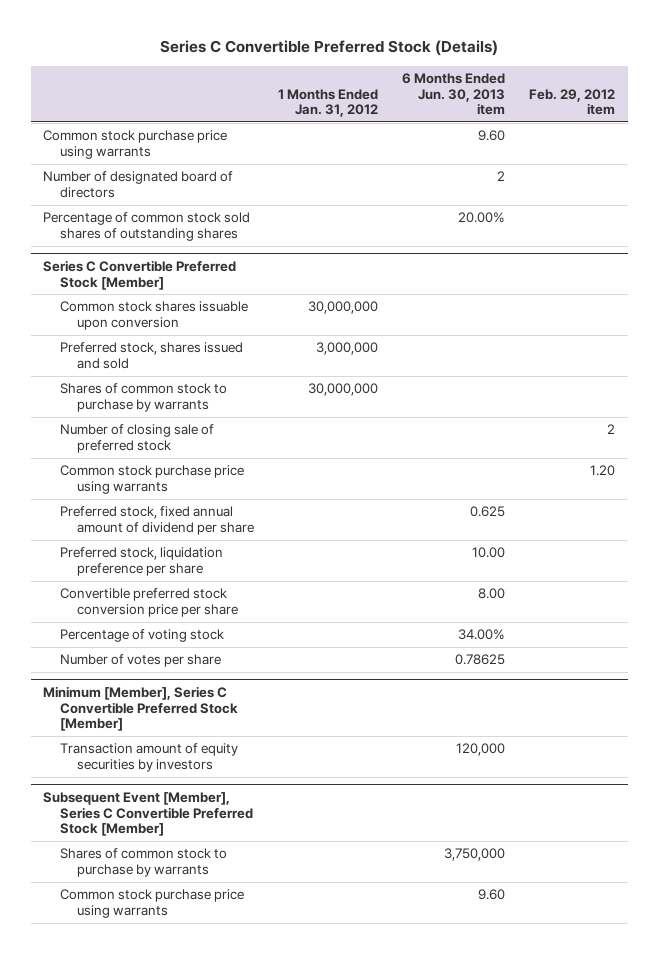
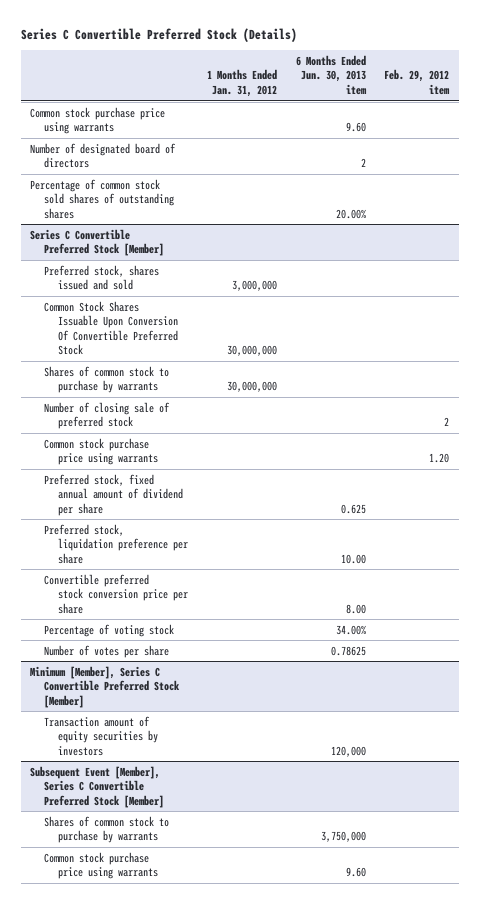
@ Series C Convertible Preferred Stock [Member]
- Common stock shares issuable upon conversion | 30,000,000 | |
+ Common Stock Shares Issuable Upon Conversion Of Convertible Preferred Stock | 30,000,000 | |

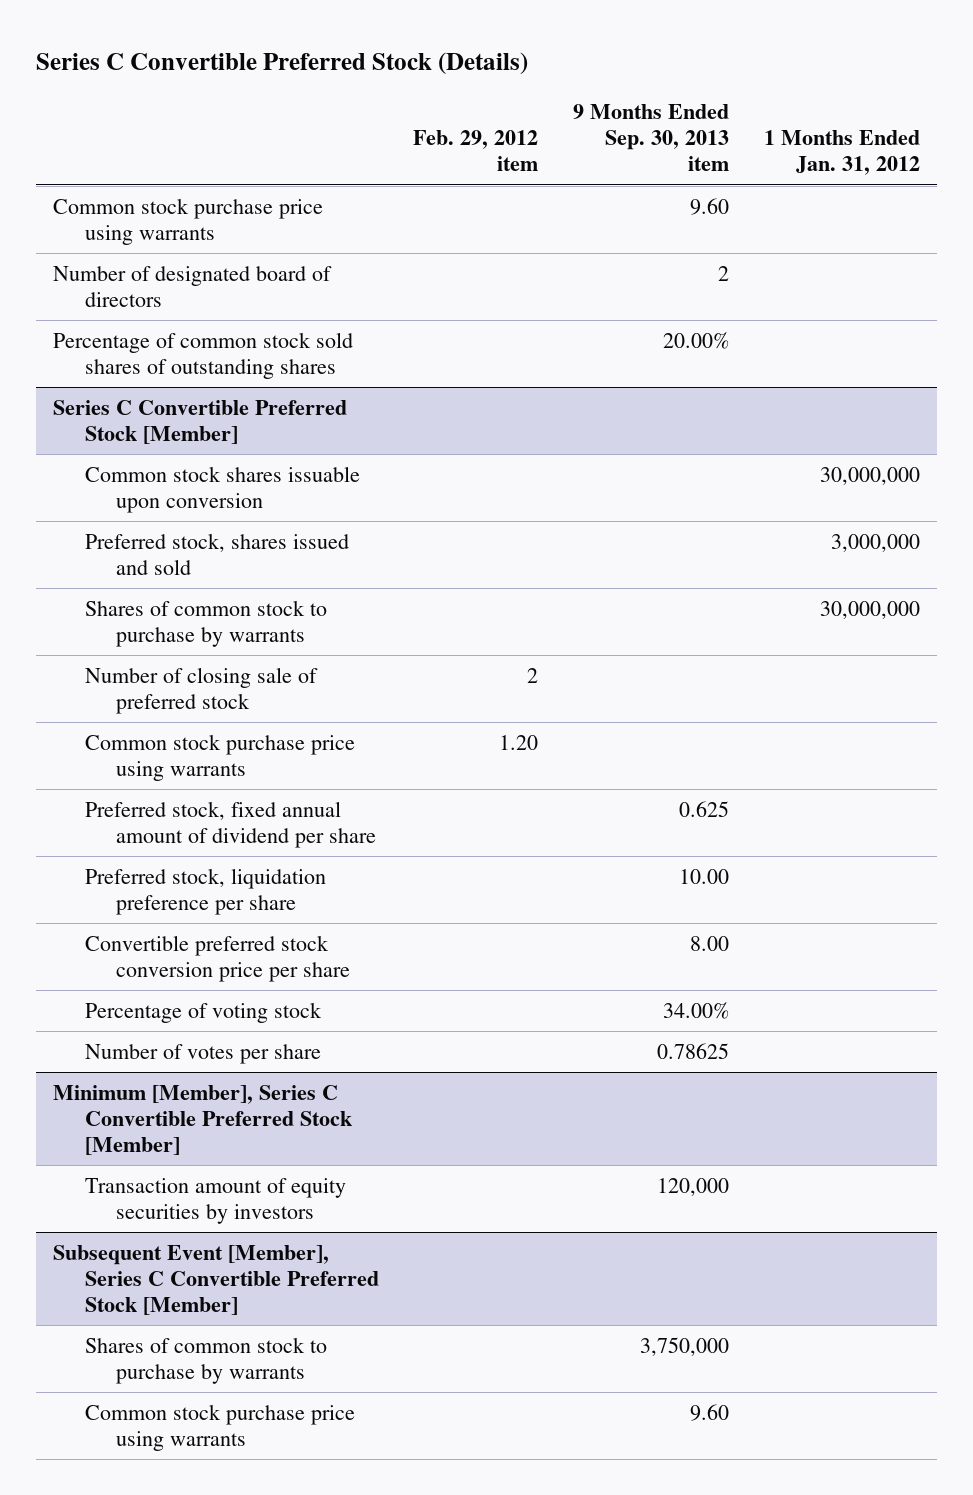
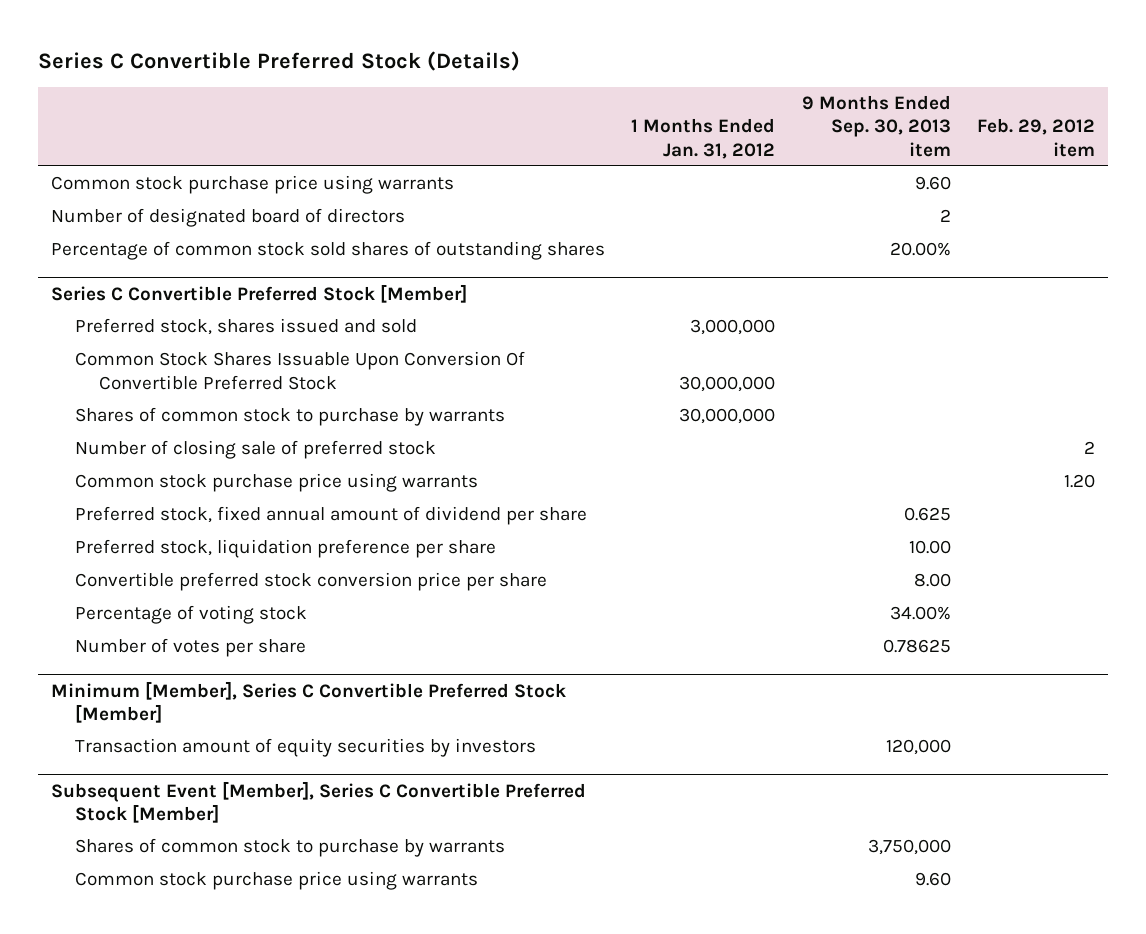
- | Feb. 29, 2012 item | 9 Months Ended Sep. 30, 2013 item | 1 Months Ended Jan. 31, 2012
+ | 1 Months Ended Jan. 31, 2012 | 9 Months Ended Sep. 30, 2013 item | Feb. 29, 2012 item
@ Series C Convertible Preferred Stock [Member]
- Common stock shares issuable upon conversion | | | 30,000,000
+ Common Stock Shares Issuable Upon Conversion Of Convertible Preferred Stock | 30,000,000 | |

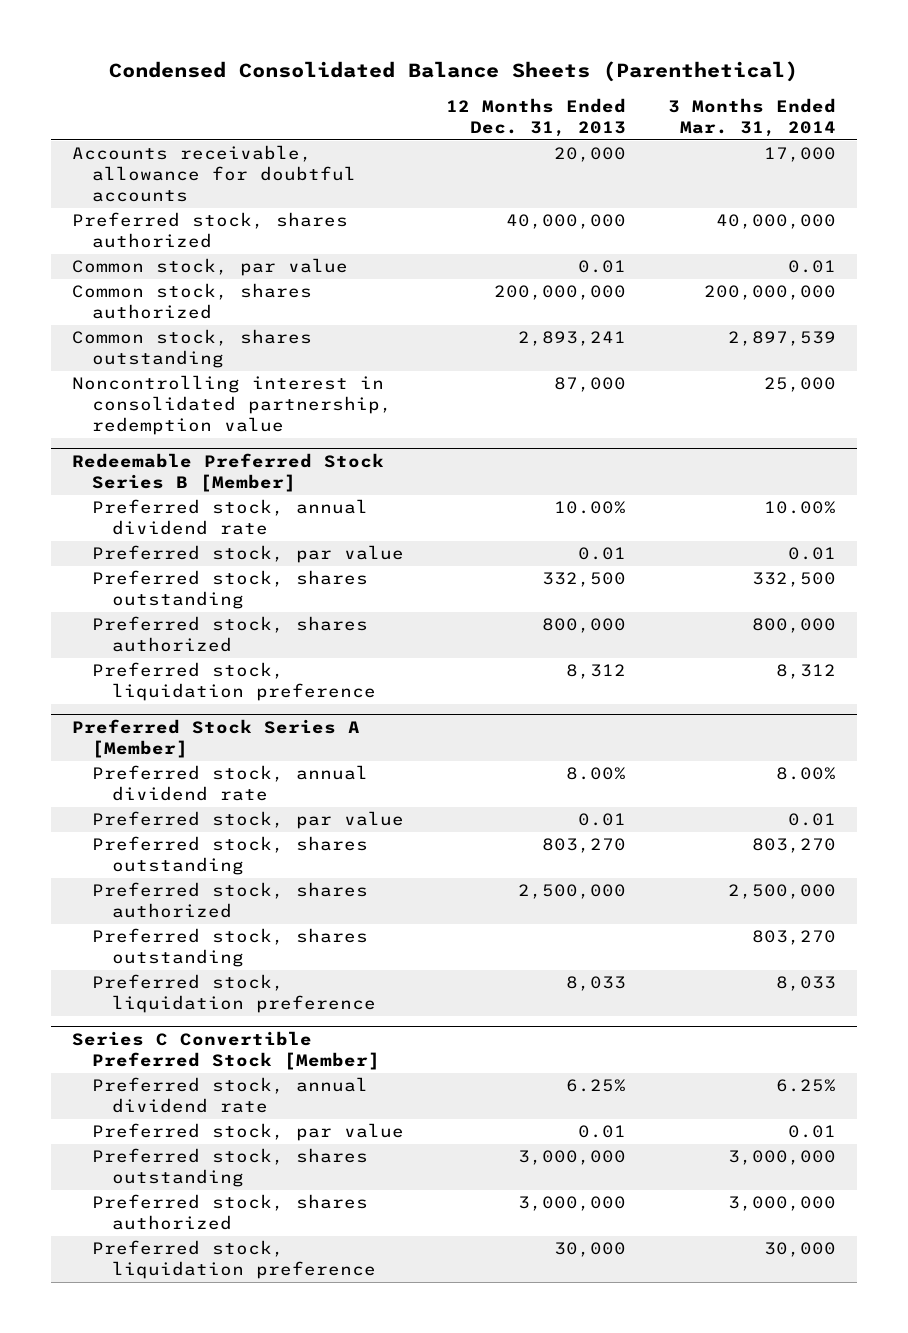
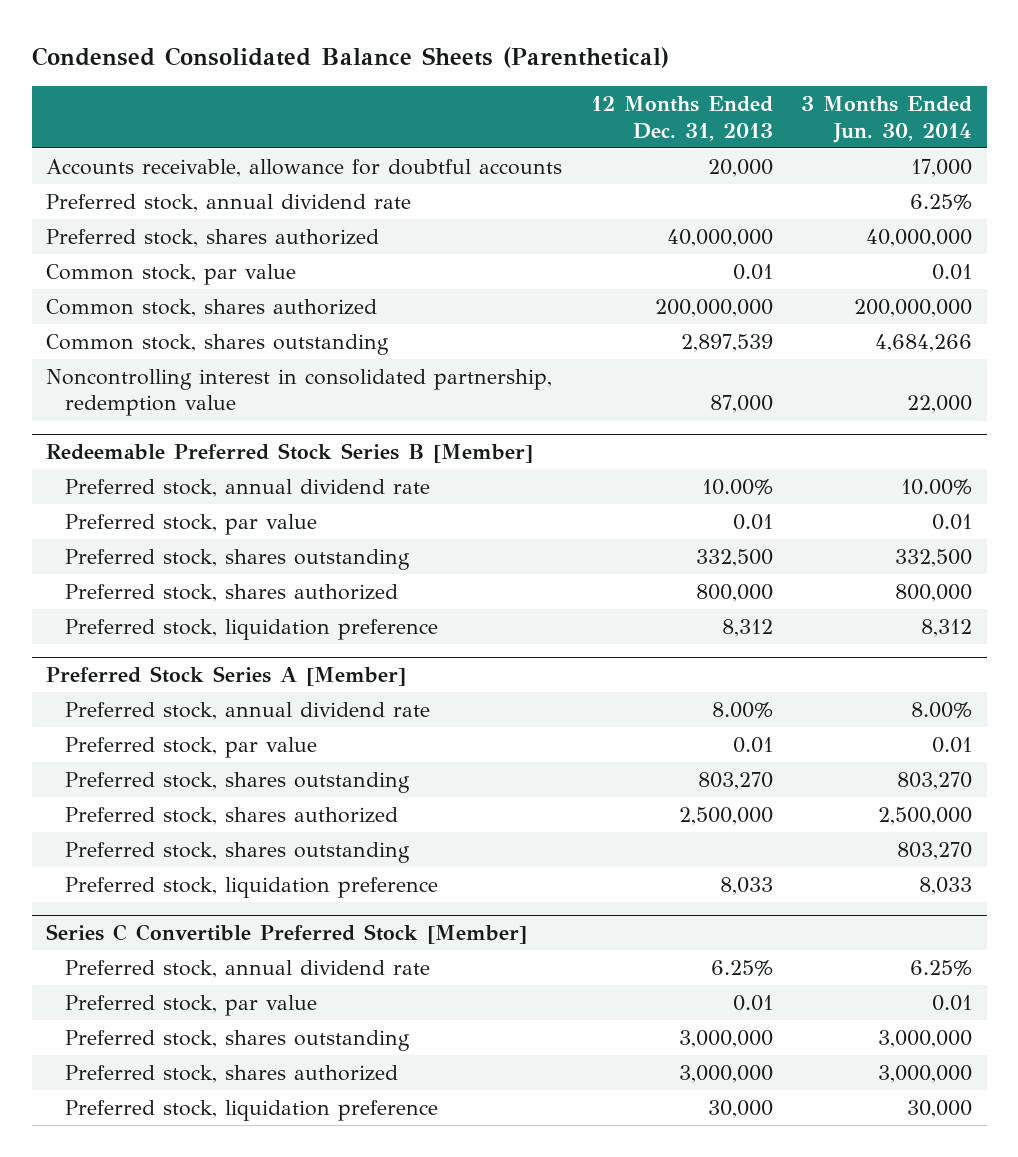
- | 12 Months Ended Dec. 31, 2013 | 3 Months Ended Mar. 31, 2014
+ | 12 Months Ended Dec. 31, 2013 | 3 Months Ended Jun. 30, 2014
+ Preferred stock, annual dividend rate | | 6.25%
- Common stock, shares outstanding | 2,893,241 | 2,897,539
+ Common stock, shares outstanding | 2,897,539 | 4,684,266

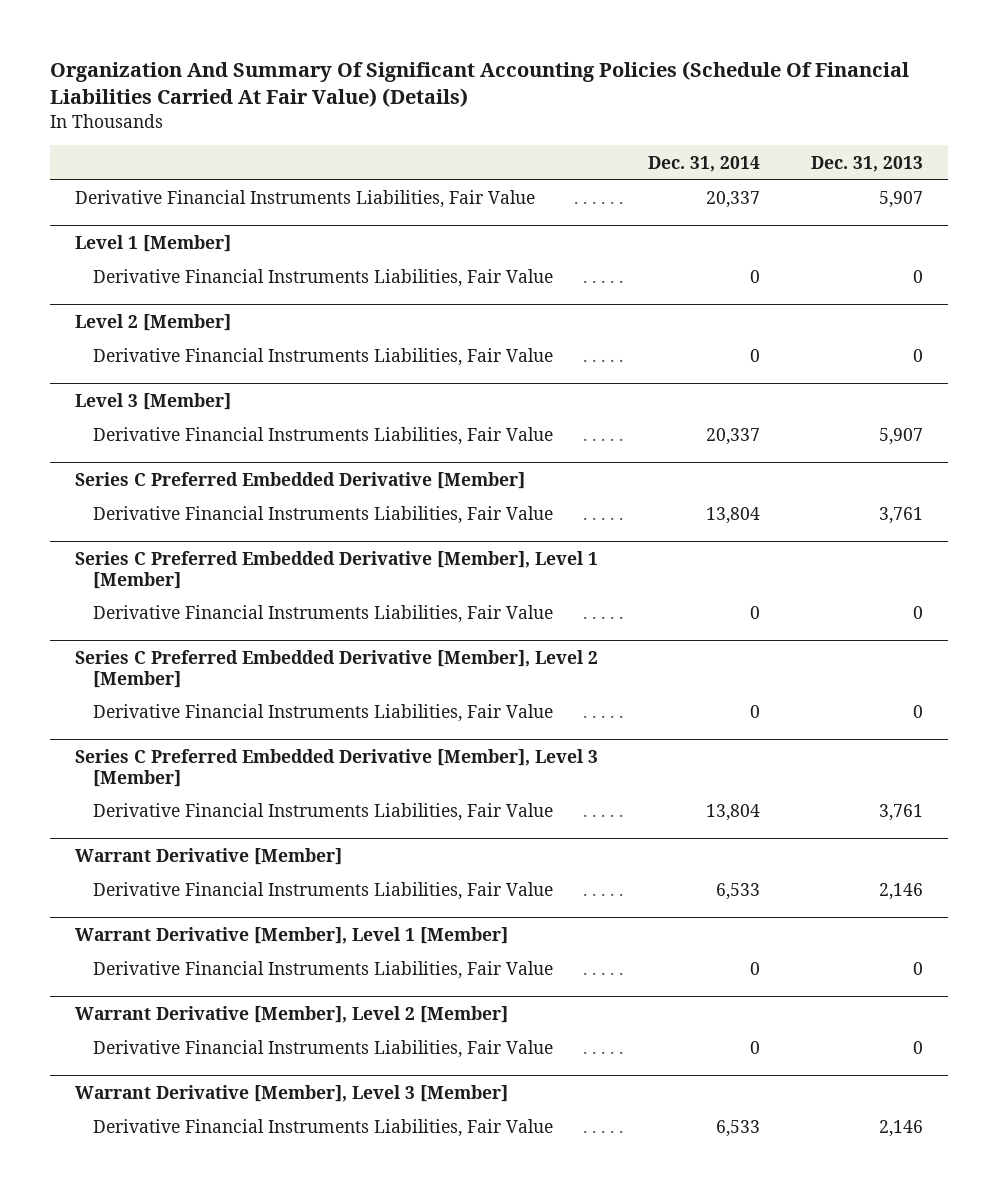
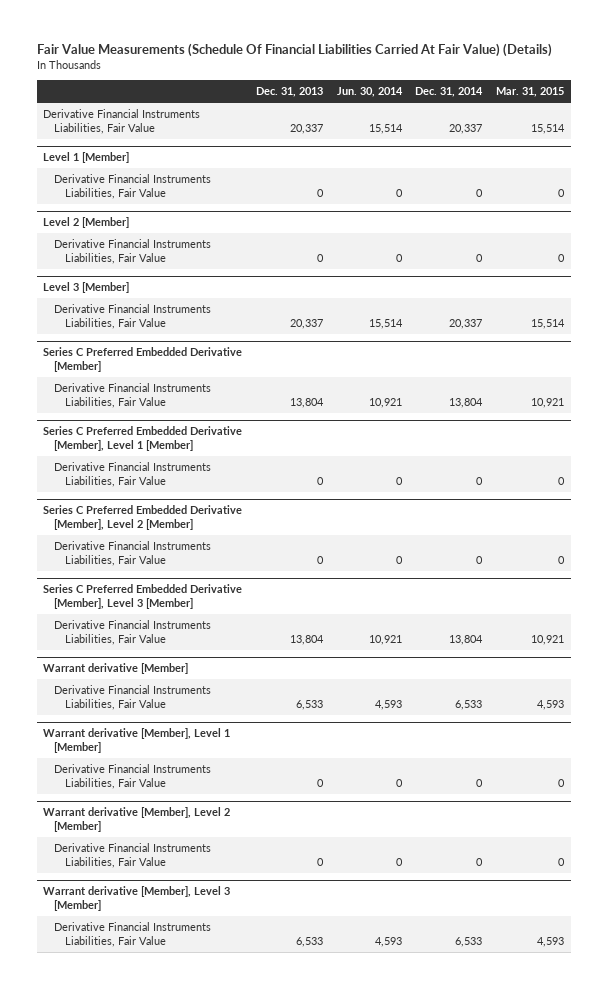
- Organization And Summary Of Significant Accounting Policies (Schedule Of Financial Liabilities Carried At Fair Value) (Details)
+ Fair Value Measurements (Schedule Of Financial Liabilities Carried At Fair Value) (Details)
- | Dec. 31, 2014 | Dec. 31, 2013
+ | Dec. 31, 2013 | Jun. 30, 2014 | Dec. 31, 2014 | Mar. 31, 2015
- Derivative Financial Instruments Liabilities, Fair Value | 20,337 | 5,907
+ Derivative Financial Instruments Liabilities, Fair Value | 20,337 | 15,514 | 20,337 | 15,514
@ Level 3 [Member]
- Derivative Financial Instruments Liabilities, Fair Value | 20,337 | 5,907
+ Derivative Financial Instruments Liabilities, Fair Value | 20,337 | 15,514 | 20,337 | 15,514
@ Series C Preferred Embedded Derivative [Member]
- Derivative Financial Instruments Liabilities, Fair Value | 13,804 | 3,761
+ Derivative Financial Instruments Liabilities, Fair Value | 13,804 | 10,921 | 13,804 | 10,921
@ Series C Preferred Embedded Derivative [Member], Level 3 [Member]
- Derivative Financial Instruments Liabilities, Fair Value | 13,804 | 3,761
- Warrant Derivative [Member]
- Derivative Financial Instruments Liabilities, Fair Value | 6,533 | 2,146
- Warrant Derivative [Member], Level 1 [Member]
@ Series C Preferred Embedded Derivative [Member], Level 3 [Member]
+ Derivative Financial Instruments Liabilities, Fair Value | 13,804 | 10,921 | 13,804 | 10,921
+ Warrant derivative [Member]
+ Derivative Financial Instruments Liabilities, Fair Value | 6,533 | 4,593 | 6,533 | 4,593
+ Warrant derivative [Member], Level 1 [Member]
- Warrant Derivative [Member], Level 2 [Member]
+ Warrant derivative [Member], Level 2 [Member]
- Warrant Derivative [Member], Level 3 [Member]
- Derivative Financial Instruments Liabilities, Fair Value | 6,533 | 2,146
+ Warrant derivative [Member], Level 3 [Member]
+ Derivative Financial Instruments Liabilities, Fair Value | 6,533 | 4,593 | 6,533 | 4,593

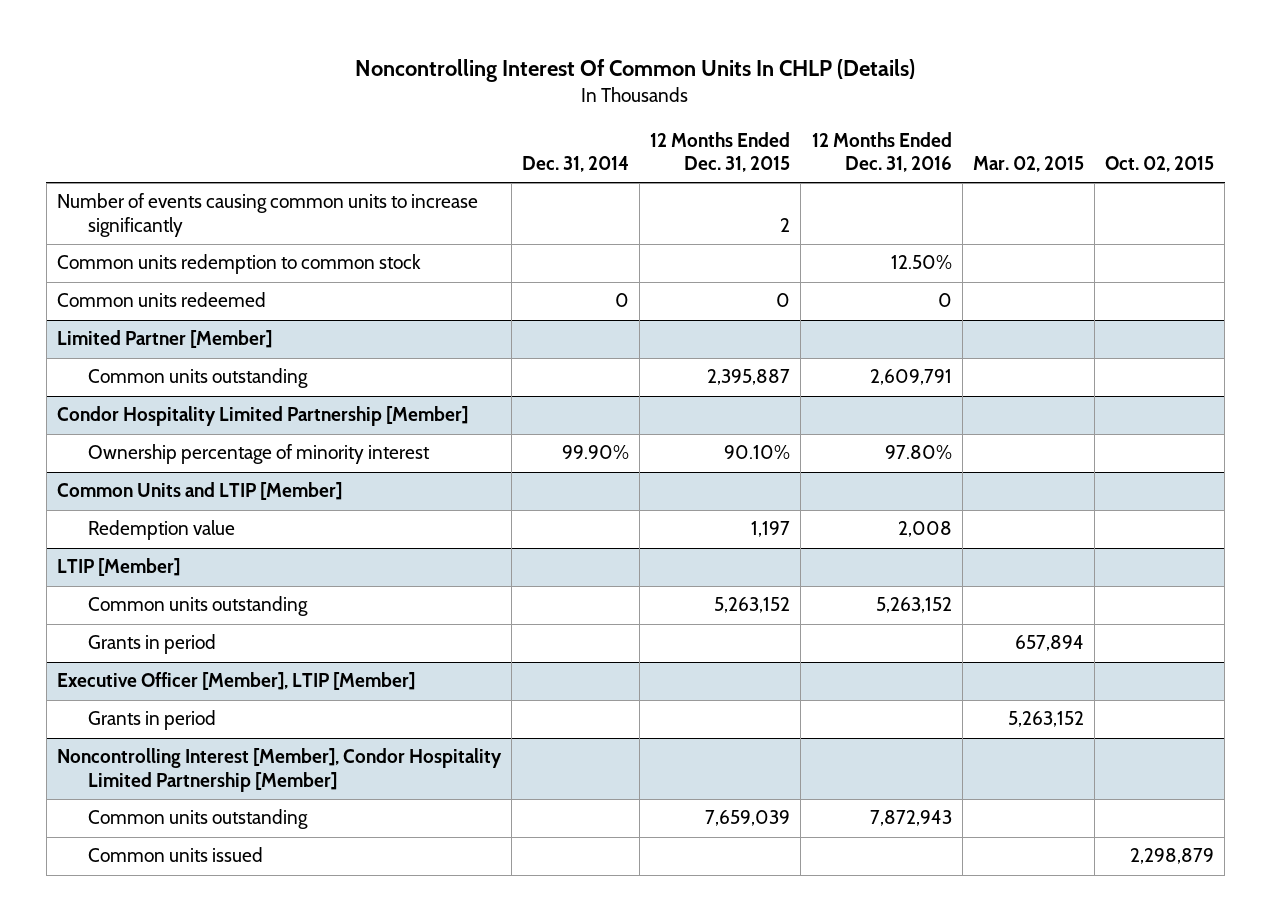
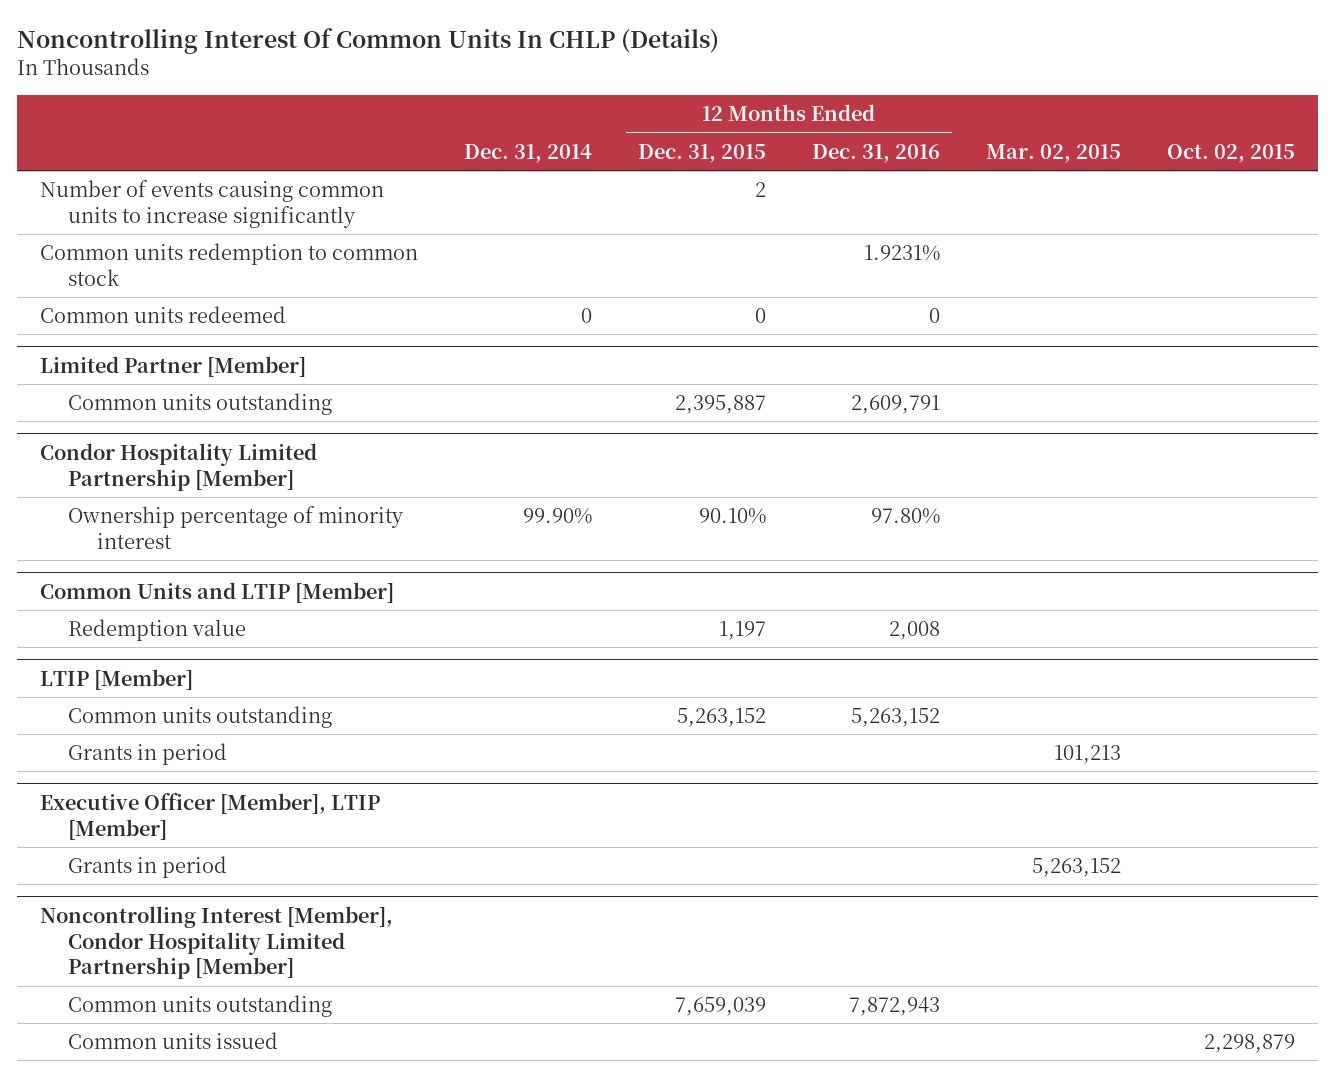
- Common units redemption to common stock | | | 12.50% | |
+ Common units redemption to common stock | | | 1.9231% | |
@ LTIP [Member]
- Grants in period | | | | 657,894 |
+ Grants in period | | | | 101,213 |

